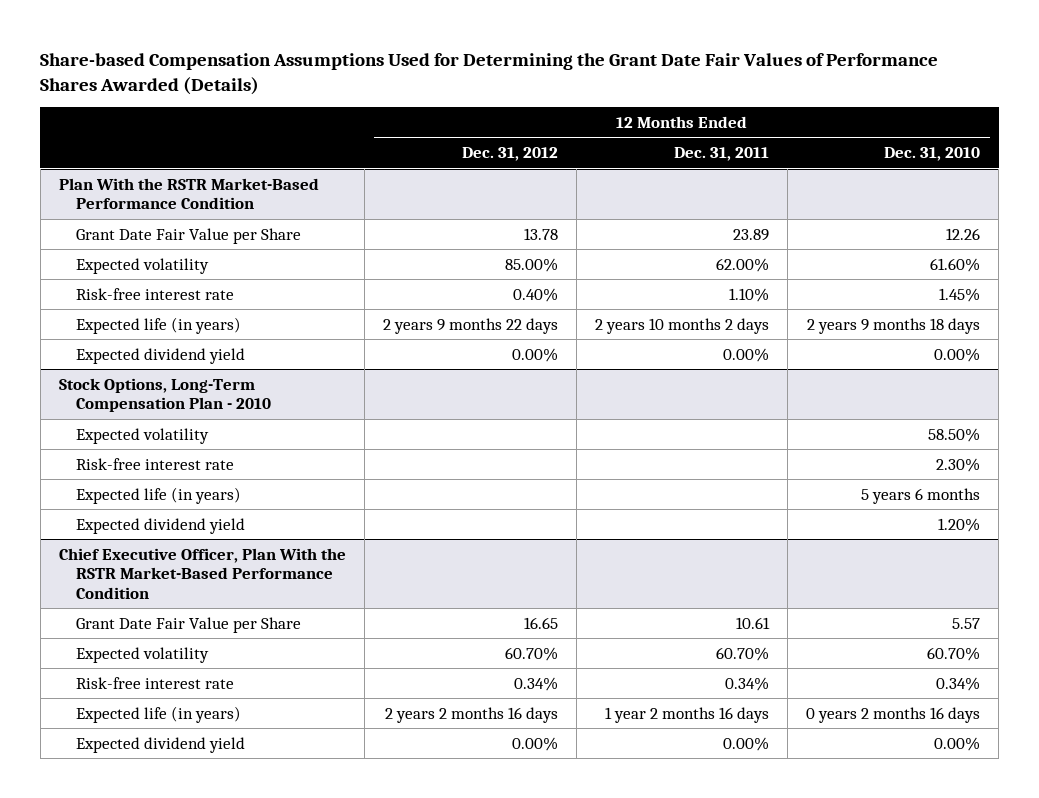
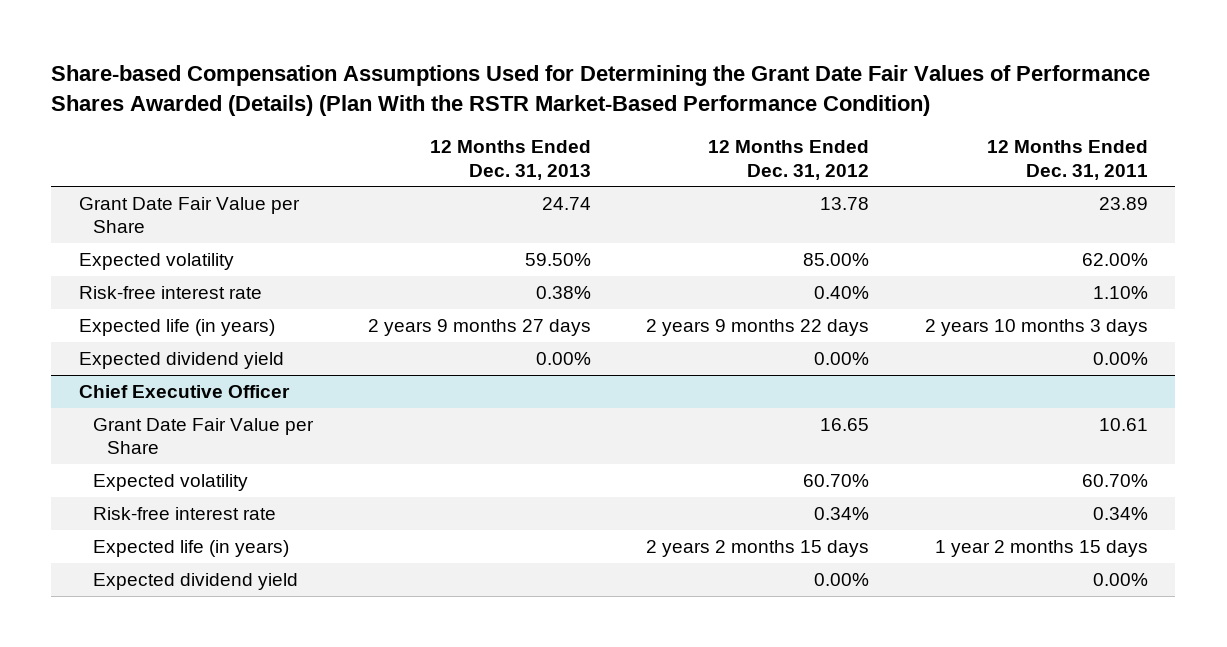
- Share-based Compensation Assumptions Used for Determining the Grant Date Fair Values of Performance Shares Awarded (Details)
+ Share-based Compensation Assumptions Used for Determining the Grant Date Fair Values of Performance Shares Awarded (Details) (Plan With the RSTR Market-Based Performance Condition)
- | 12 Months Ended Dec. 31, 2012 | 12 Months Ended Dec. 31, 2011 | 12 Months Ended Dec. 31, 2010
+ | 12 Months Ended Dec. 31, 2013 | 12 Months Ended Dec. 31, 2012 | 12 Months Ended Dec. 31, 2011
- Plan With the RSTR Market-Based Performance Condition
- Expected life (in years) | 2 years 9 months 22 days | 2 years 10 months 2 days | 2 years 9 months 18 days
+ Expected life (in years) | 2 years 9 months 27 days | 2 years 9 months 22 days | 2 years 10 months 3 days
- Stock Options, Long-Term Compensation Plan - 2010
- Expected volatility | | | 58.50%
- Risk-free interest rate | | | 2.30%
- Expected life (in years) | | | 5 years 6 months
- Expected dividend yield | | | 1.20%
- Chief Executive Officer, Plan With the RSTR Market-Based Performance Condition
+ Chief Executive Officer
- Expected life (in years) | 2 years 2 months 16 days | 1 year 2 months 16 days | 0 years 2 months 16 days
+ Expected life (in years) | | 2 years 2 months 15 days | 1 year 2 months 15 days

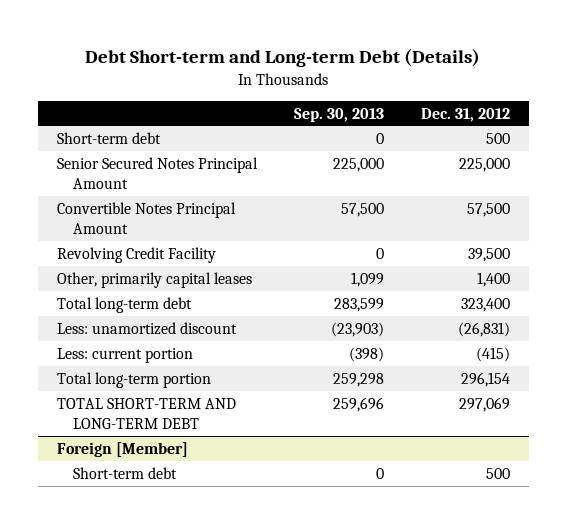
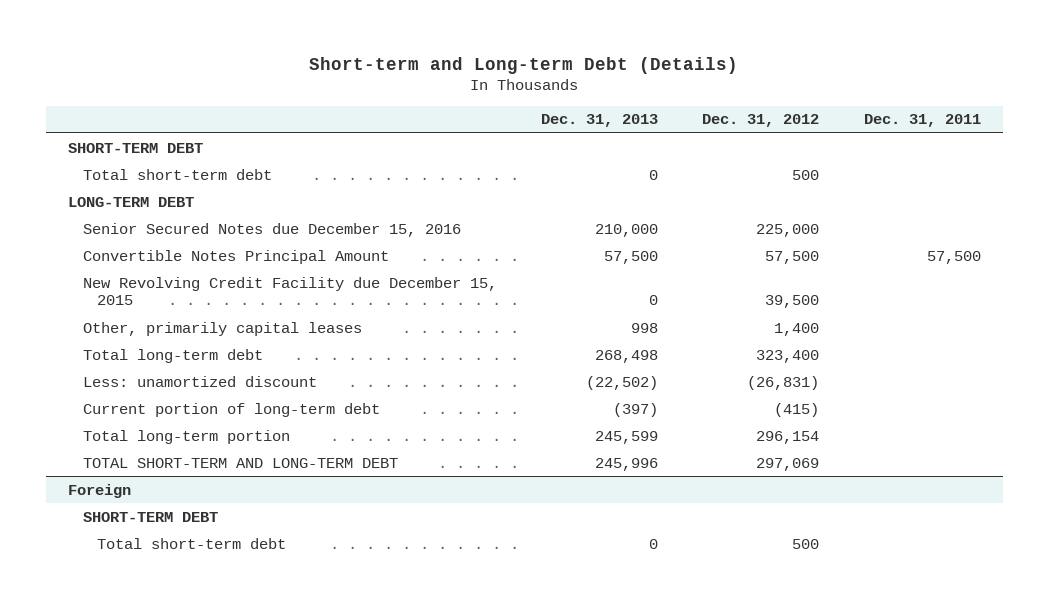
- Debt Short-term and Long-term Debt (Details)
+ Short-term and Long-term Debt (Details)
- | Sep. 30, 2013 | Dec. 31, 2012
+ | Dec. 31, 2013 | Dec. 31, 2012 | Dec. 31, 2011
- Short-term debt | 0 | 500
- Senior Secured Notes Principal Amount | 225,000 | 225,000
+ SHORT-TERM DEBT
+ Total short-term debt | 0 | 500 |
+ LONG-TERM DEBT
+ Senior Secured Notes due December 15, 2016 | 210,000 | 225,000 |
- Revolving Credit Facility | 0 | 39,500
+ New Revolving Credit Facility due December 15, 2015 | 0 | 39,500 |
- Less: current portion | (398) | (415)
+ Current portion of long-term debt | (397) | (415) |
- Foreign [Member]
- Short-term debt | 0 | 500
+ Foreign
+ SHORT-TERM DEBT
+ Total short-term debt | 0 | 500 |

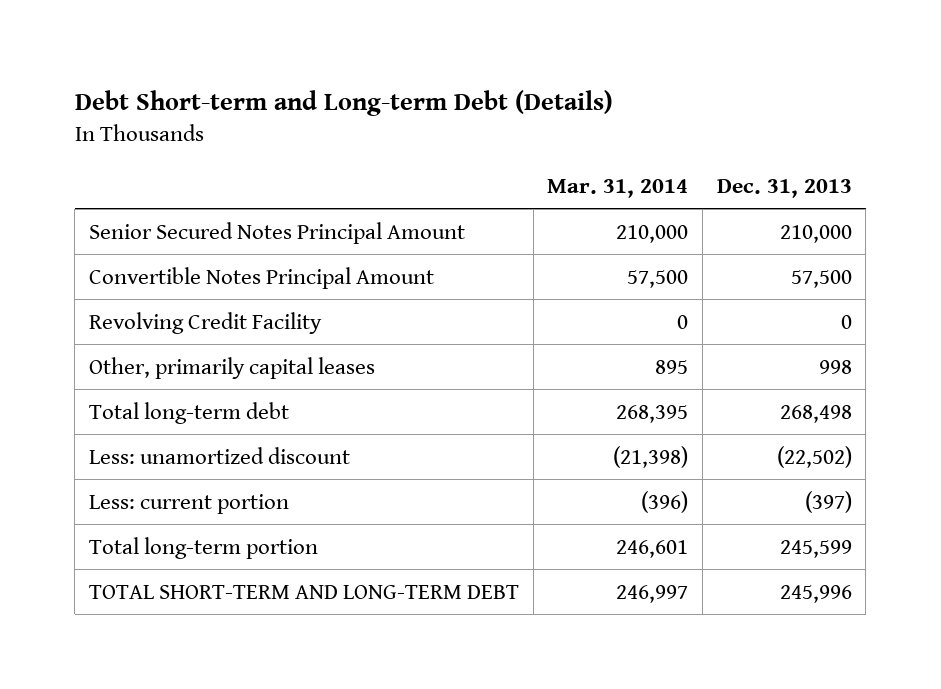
- Short-term and Long-term Debt (Details)
+ Debt Short-term and Long-term Debt (Details)
- | Dec. 31, 2013 | Dec. 31, 2012 | Dec. 31, 2011
+ | Mar. 31, 2014 | Dec. 31, 2013
- SHORT-TERM DEBT
- Total short-term debt | 0 | 500 |
- LONG-TERM DEBT
- Senior Secured Notes due December 15, 2016 | 210,000 | 225,000 |
+ Senior Secured Notes Principal Amount | 210,000 | 210,000
- New Revolving Credit Facility due December 15, 2015 | 0 | 39,500 |
+ Revolving Credit Facility | 0 | 0
- Current portion of long-term debt | (397) | (415) |
+ Less: current portion | (396) | (397)
- Foreign
- SHORT-TERM DEBT
- Total short-term debt | 0 | 500 |

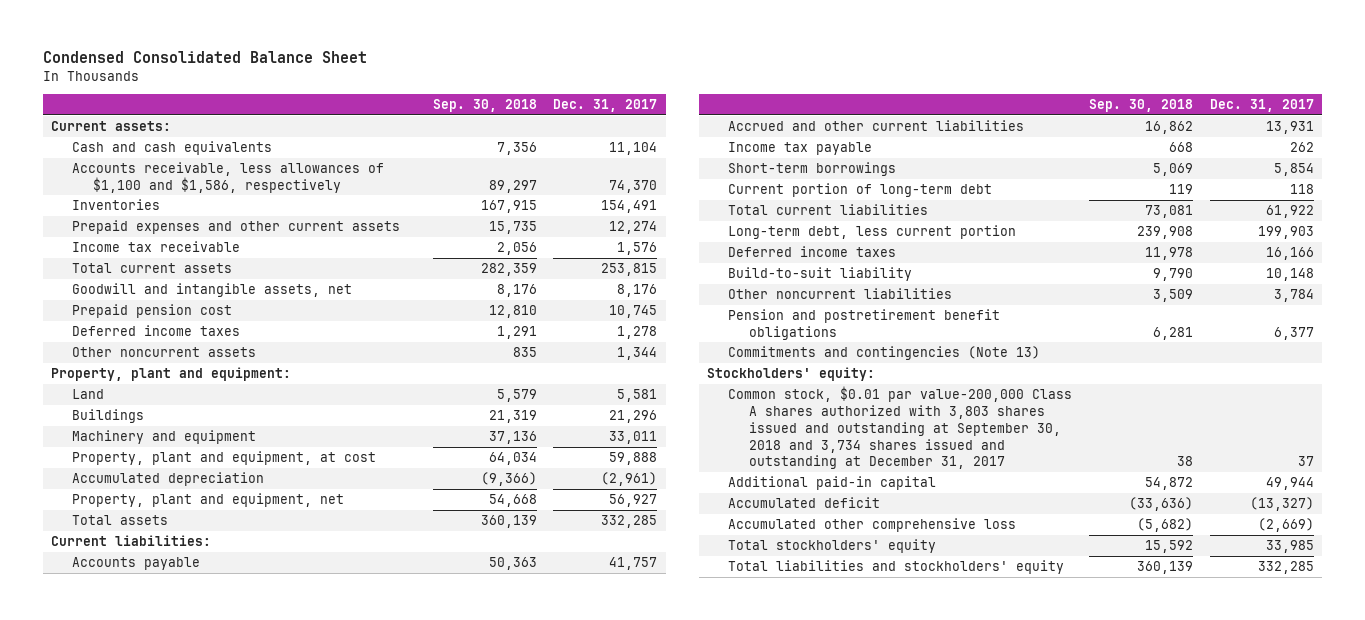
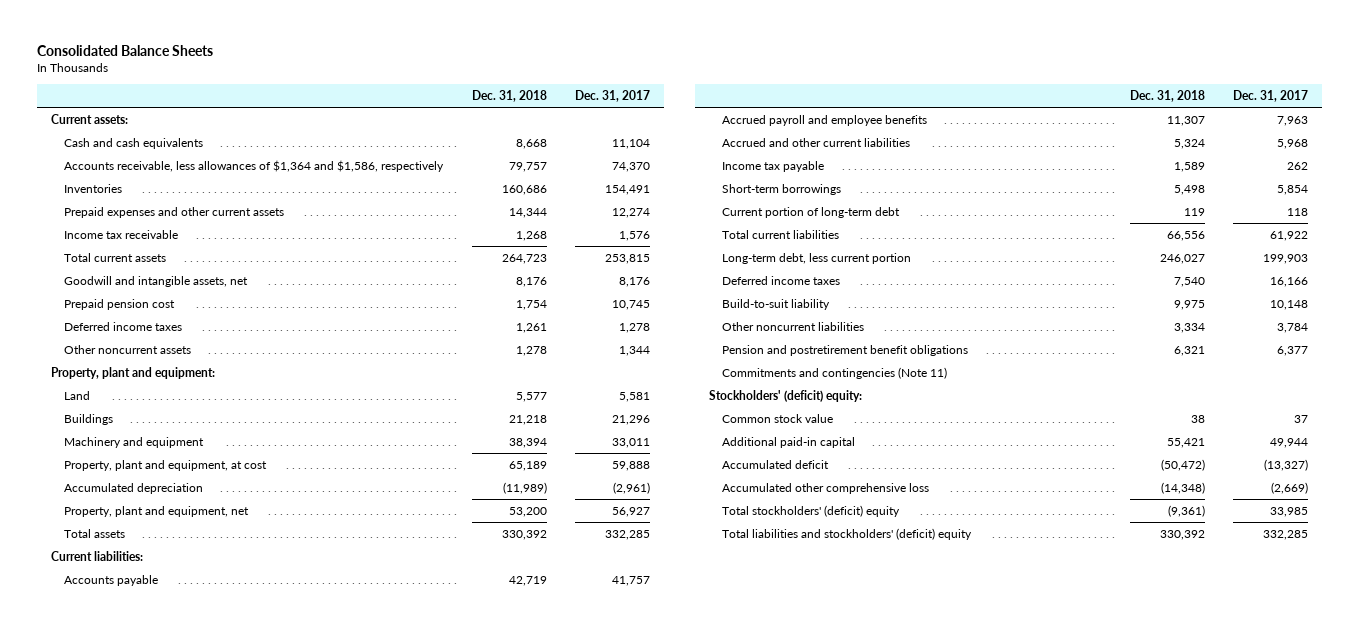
- Condensed Consolidated Balance Sheet
+ Consolidated Balance Sheets
- | Sep. 30, 2018 | Dec. 31, 2017
+ | Dec. 31, 2018 | Dec. 31, 2017
- Accounts receivable, less allowances of $1,100 and $1,586, respectively | 89,297 | 74,370
+ Accounts receivable, less allowances of $1,364 and $1,586, respectively | 79,757 | 74,370
- Accrued and other current liabilities | 16,862 | 13,931
+ Accrued payroll and employee benefits | 11,307 | 7,963
+ Accrued and other current liabilities | 5,324 | 5,968
- Commitments and contingencies (Note 13)
- Stockholders' equity:
- Common stock, $0.01 par value-200,000 Class A shares authorized with 3,803 shares issued and outstanding at September 30, 2018 and 3,734 shares issued and outstanding at December 31, 2017 | 38 | 37
+ Commitments and contingencies (Note 11)
+ Stockholders' (deficit) equity:
+ Common stock value | 38 | 37
- Total stockholders' equity | 15,592 | 33,985
- Total liabilities and stockholders' equity | 360,139 | 332,285
+ Total stockholders' (deficit) equity | (9,361) | 33,985
+ Total liabilities and stockholders' (deficit) equity | 330,392 | 332,285

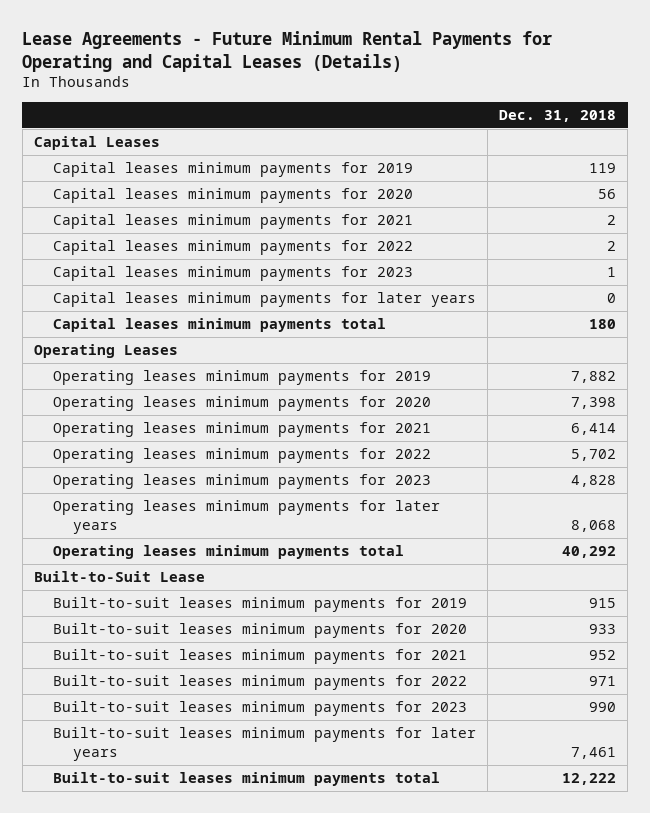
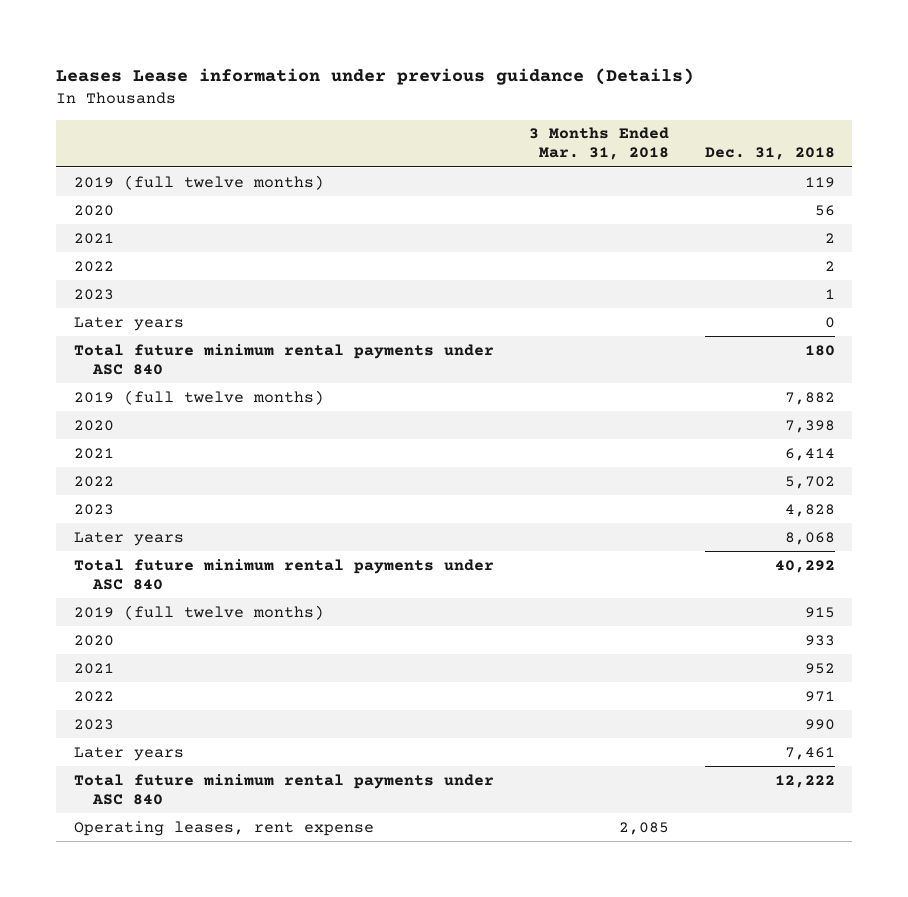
- Lease Agreements - Future Minimum Rental Payments for Operating and Capital Leases (Details)
+ Leases Lease information under previous guidance (Details)
- | Dec. 31, 2018
+ | 3 Months Ended Mar. 31, 2018 | Dec. 31, 2018
- Capital Leases
- Capital leases minimum payments for 2019 | 119
- Capital leases minimum payments for 2020 | 56
- Capital leases minimum payments for 2021 | 2
- Capital leases minimum payments for 2022 | 2
- Capital leases minimum payments for 2023 | 1
- Capital leases minimum payments for later years | 0
- Capital leases minimum payments total | 180
- Operating Leases
- Operating leases minimum payments for 2019 | 7,882
- Operating leases minimum payments for 2020 | 7,398
- Operating leases minimum payments for 2021 | 6,414
- Operating leases minimum payments for 2022 | 5,702
- Operating leases minimum payments for 2023 | 4,828
- Operating leases minimum payments for later years | 8,068
- Operating leases minimum payments total | 40,292
- Built-to-Suit Lease
- Built-to-suit leases minimum payments for 2019 | 915
- Built-to-suit leases minimum payments for 2020 | 933
- Built-to-suit leases minimum payments for 2021 | 952
- Built-to-suit leases minimum payments for 2022 | 971
- Built-to-suit leases minimum payments for 2023 | 990
- Built-to-suit leases minimum payments for later years | 7,461
- Built-to-suit leases minimum payments total | 12,222
+ 2019 (full twelve months) | | 119
+ 2020 | | 56
+ 2021 | | 2
+ 2022 | | 2
+ 2023 | | 1
+ Later years | | 0
+ Total future minimum rental payments under ASC 840 | | 180
+ 2019 (full twelve months) | | 7,882
+ 2020 | | 7,398
+ 2021 | | 6,414
+ 2022 | | 5,702
+ 2023 | | 4,828
+ Later years | | 8,068
+ Total future minimum rental payments under ASC 840 | | 40,292
+ 2019 (full twelve months) | | 915
+ 2020 | | 933
+ 2021 | | 952
+ 2022 | | 971
+ 2023 | | 990
+ Later years | | 7,461
+ Total future minimum rental payments under ASC 840 | | 12,222
+ Operating leases, rent expense | 2,085 |

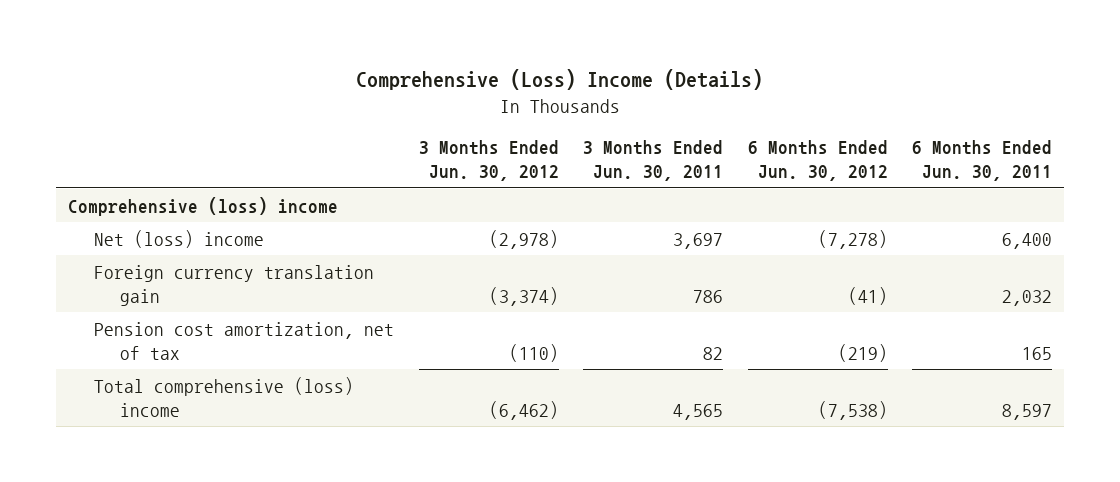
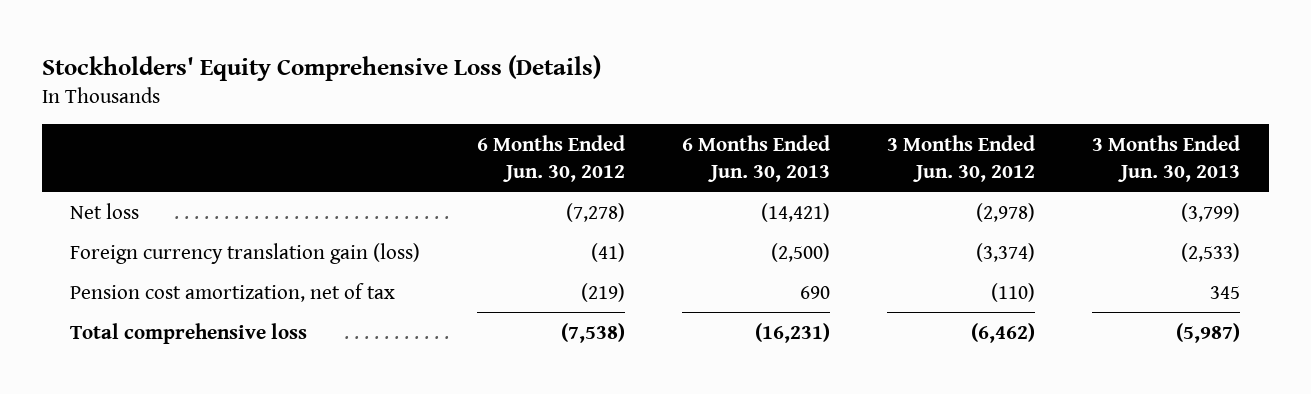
- Comprehensive (Loss) Income (Details)
+ Stockholders' Equity Comprehensive Loss (Details)
- | 3 Months Ended Jun. 30, 2012 | 3 Months Ended Jun. 30, 2011 | 6 Months Ended Jun. 30, 2012 | 6 Months Ended Jun. 30, 2011
+ | 6 Months Ended Jun. 30, 2012 | 6 Months Ended Jun. 30, 2013 | 3 Months Ended Jun. 30, 2012 | 3 Months Ended Jun. 30, 2013
- Comprehensive (loss) income
- Net (loss) income | (2,978) | 3,697 | (7,278) | 6,400
- Foreign currency translation gain | (3,374) | 786 | (41) | 2,032
+ Net loss | (7,278) | (14,421) | (2,978) | (3,799)
+ Foreign currency translation gain (loss) | (41) | (2,500) | (3,374) | (2,533)
- Total comprehensive (loss) income | (6,462) | 4,565 | (7,538) | 8,597
+ Total comprehensive loss | (7,538) | (16,231) | (6,462) | (5,987)

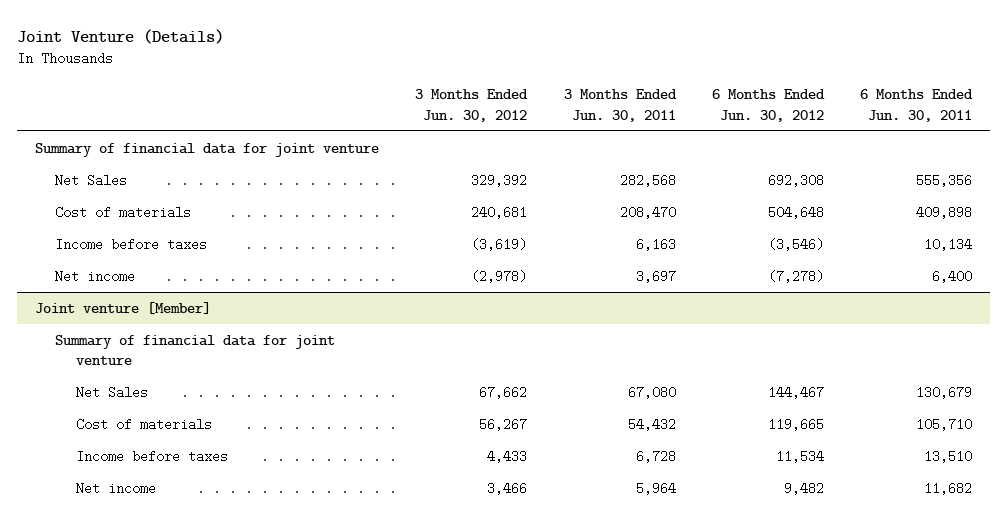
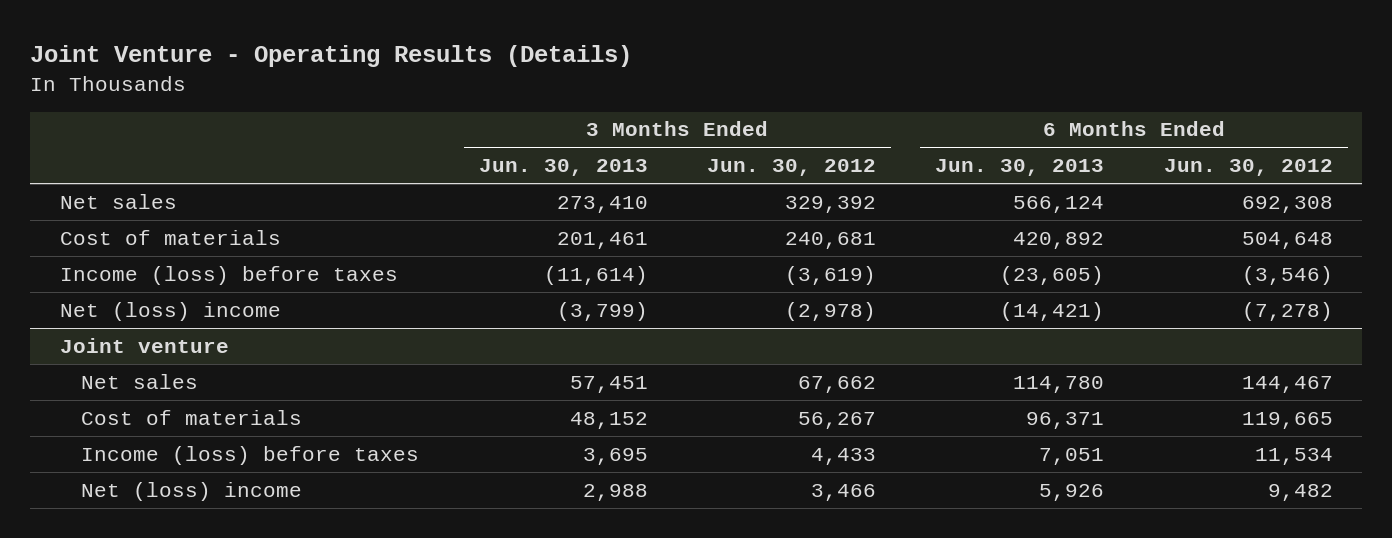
- Joint Venture (Details)
+ Joint Venture - Operating Results (Details)
- | 3 Months Ended Jun. 30, 2012 | 3 Months Ended Jun. 30, 2011 | 6 Months Ended Jun. 30, 2012 | 6 Months Ended Jun. 30, 2011
+ | 3 Months Ended Jun. 30, 2013 | 3 Months Ended Jun. 30, 2012 | 6 Months Ended Jun. 30, 2013 | 6 Months Ended Jun. 30, 2012
- Summary of financial data for joint venture
- Net Sales | 329,392 | 282,568 | 692,308 | 555,356
+ Net sales | 273,410 | 329,392 | 566,124 | 692,308
- Income before taxes | (3,619) | 6,163 | (3,546) | 10,134
- Net income | (2,978) | 3,697 | (7,278) | 6,400
- Joint venture [Member]
- Summary of financial data for joint venture
- Net Sales | 67,662 | 67,080 | 144,467 | 130,679
+ Income (loss) before taxes | (11,614) | (3,619) | (23,605) | (3,546)
+ Net (loss) income | (3,799) | (2,978) | (14,421) | (7,278)
+ Joint venture
+ Net sales | 57,451 | 67,662 | 114,780 | 144,467
- Income before taxes | 4,433 | 6,728 | 11,534 | 13,510
- Net income | 3,466 | 5,964 | 9,482 | 11,682
+ Income (loss) before taxes | 3,695 | 4,433 | 7,051 | 11,534
+ Net (loss) income | 2,988 | 3,466 | 5,926 | 9,482

